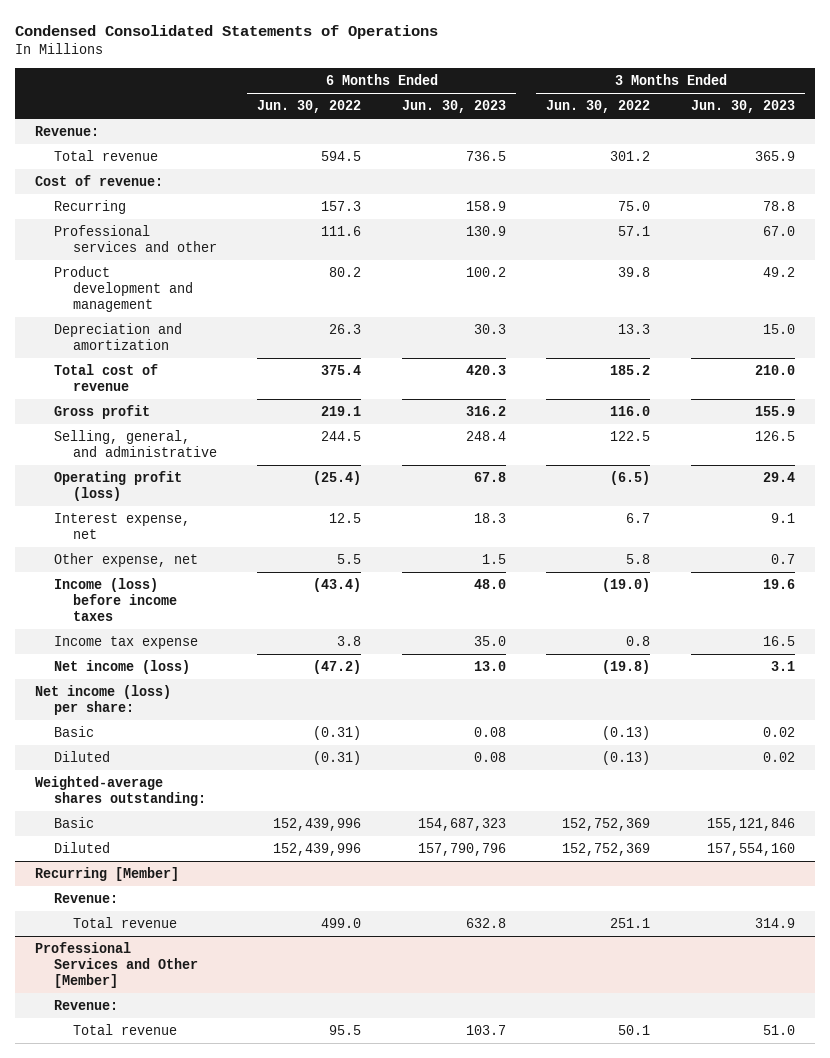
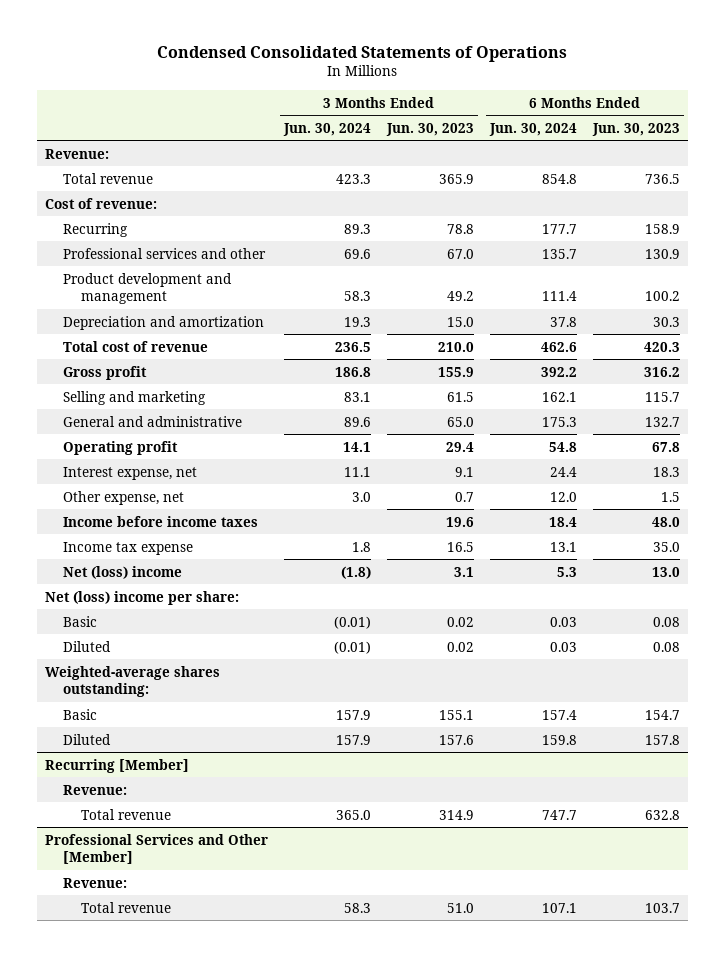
- | 6 Months Ended Jun. 30, 2022 | 6 Months Ended Jun. 30, 2023 | 3 Months Ended Jun. 30, 2022 | 3 Months Ended Jun. 30, 2023
+ | 3 Months Ended Jun. 30, 2024 | 3 Months Ended Jun. 30, 2023 | 6 Months Ended Jun. 30, 2024 | 6 Months Ended Jun. 30, 2023
- Selling, general, and administrative | 244.5 | 248.4 | 122.5 | 126.5
- Operating profit (loss) | (25.4) | 67.8 | (6.5) | 29.4
+ Selling and marketing | 83.1 | 61.5 | 162.1 | 115.7
+ General and administrative | 89.6 | 65.0 | 175.3 | 132.7
+ Operating profit | 14.1 | 29.4 | 54.8 | 67.8
- Income (loss) before income taxes | (43.4) | 48.0 | (19.0) | 19.6
+ Income before income taxes | | 19.6 | 18.4 | 48.0
- Net income (loss) | (47.2) | 13.0 | (19.8) | 3.1
- Net income (loss) per share:
+ Net (loss) income | (1.8) | 3.1 | 5.3 | 13.0
+ Net (loss) income per share:
- Basic | 152,439,996 | 154,687,323 | 152,752,369 | 155,121,846
- Diluted | 152,439,996 | 157,790,796 | 152,752,369 | 157,554,160
+ Basic | 157.9 | 155.1 | 157.4 | 154.7
+ Diluted | 157.9 | 157.6 | 159.8 | 157.8

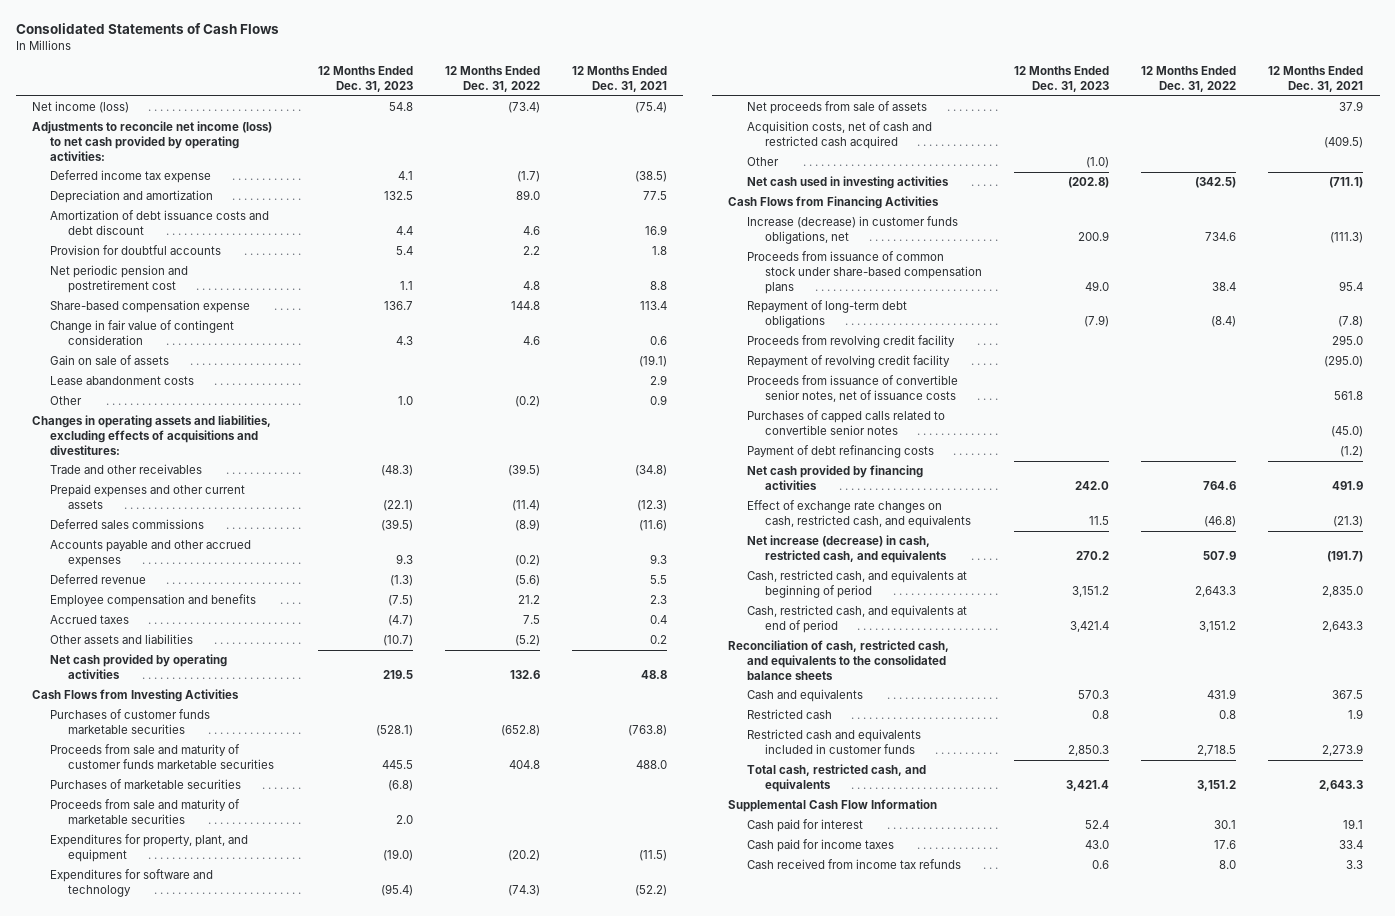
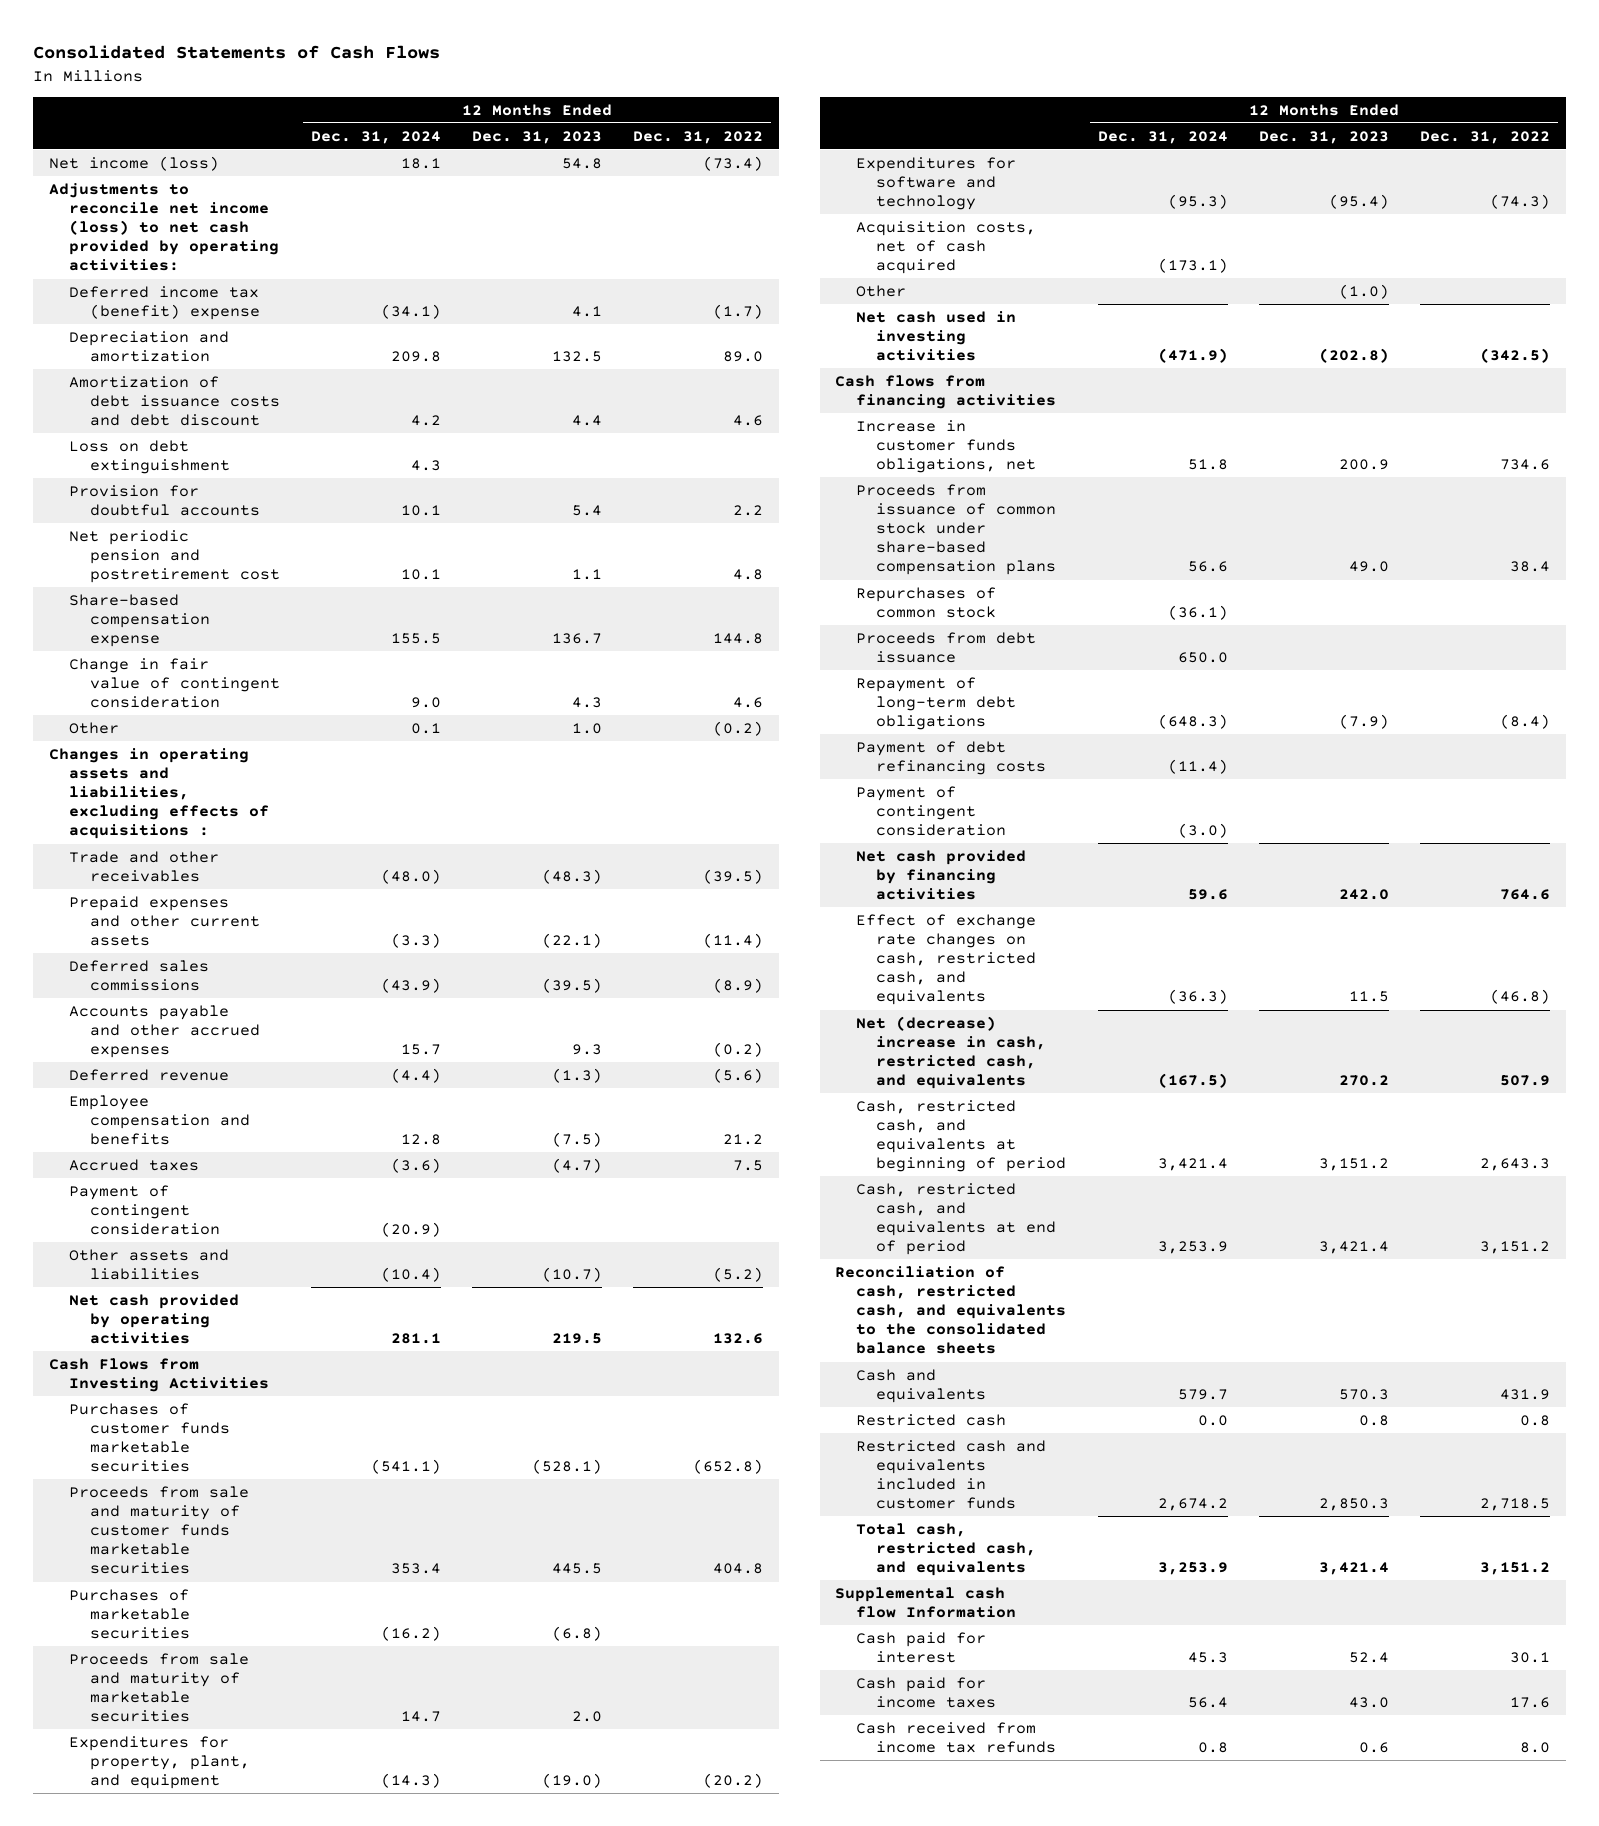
- | 12 Months Ended Dec. 31, 2023 | 12 Months Ended Dec. 31, 2022 | 12 Months Ended Dec. 31, 2021
+ | 12 Months Ended Dec. 31, 2024 | 12 Months Ended Dec. 31, 2023 | 12 Months Ended Dec. 31, 2022
- Deferred income tax expense | 4.1 | (1.7) | (38.5)
+ Deferred income tax (benefit) expense | (34.1) | 4.1 | (1.7)
+ Loss on debt extinguishment | 4.3 | |
- Gain on sale of assets | | | (19.1)
- Lease abandonment costs | | | 2.9
- Changes in operating assets and liabilities, excluding effects of acquisitions and divestitures:
+ Changes in operating assets and liabilities, excluding effects of acquisitions :
+ Payment of contingent consideration | (20.9) | |
- Net proceeds from sale of assets | | | 37.9
- Acquisition costs, net of cash and restricted cash acquired | | | (409.5)
+ Acquisition costs, net of cash acquired | (173.1) | |
- Cash Flows from Financing Activities
- Increase (decrease) in customer funds obligations, net | 200.9 | 734.6 | (111.3)
+ Cash flows from financing activities
+ Increase in customer funds obligations, net | 51.8 | 200.9 | 734.6
+ Repurchases of common stock | (36.1) | |
+ Proceeds from debt issuance | 650.0 | |
- Proceeds from revolving credit facility | | | 295.0
- Repayment of revolving credit facility | | | (295.0)
- Proceeds from issuance of convertible senior notes, net of issuance costs | | | 561.8
- Purchases of capped calls related to convertible senior notes | | | (45.0)
+ Payment of contingent consideration | (3.0) | |
- Net increase (decrease) in cash, restricted cash, and equivalents | 270.2 | 507.9 | (191.7)
+ Net (decrease) increase in cash, restricted cash, and equivalents | (167.5) | 270.2 | 507.9
- Supplemental Cash Flow Information
+ Supplemental cash flow Information

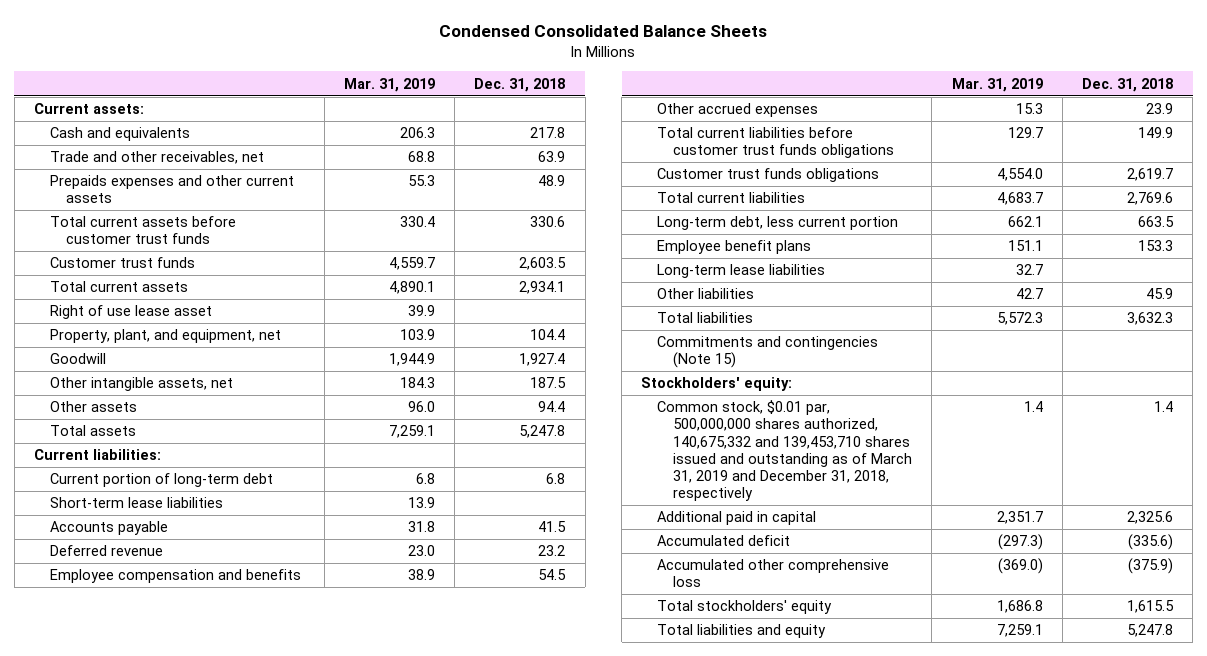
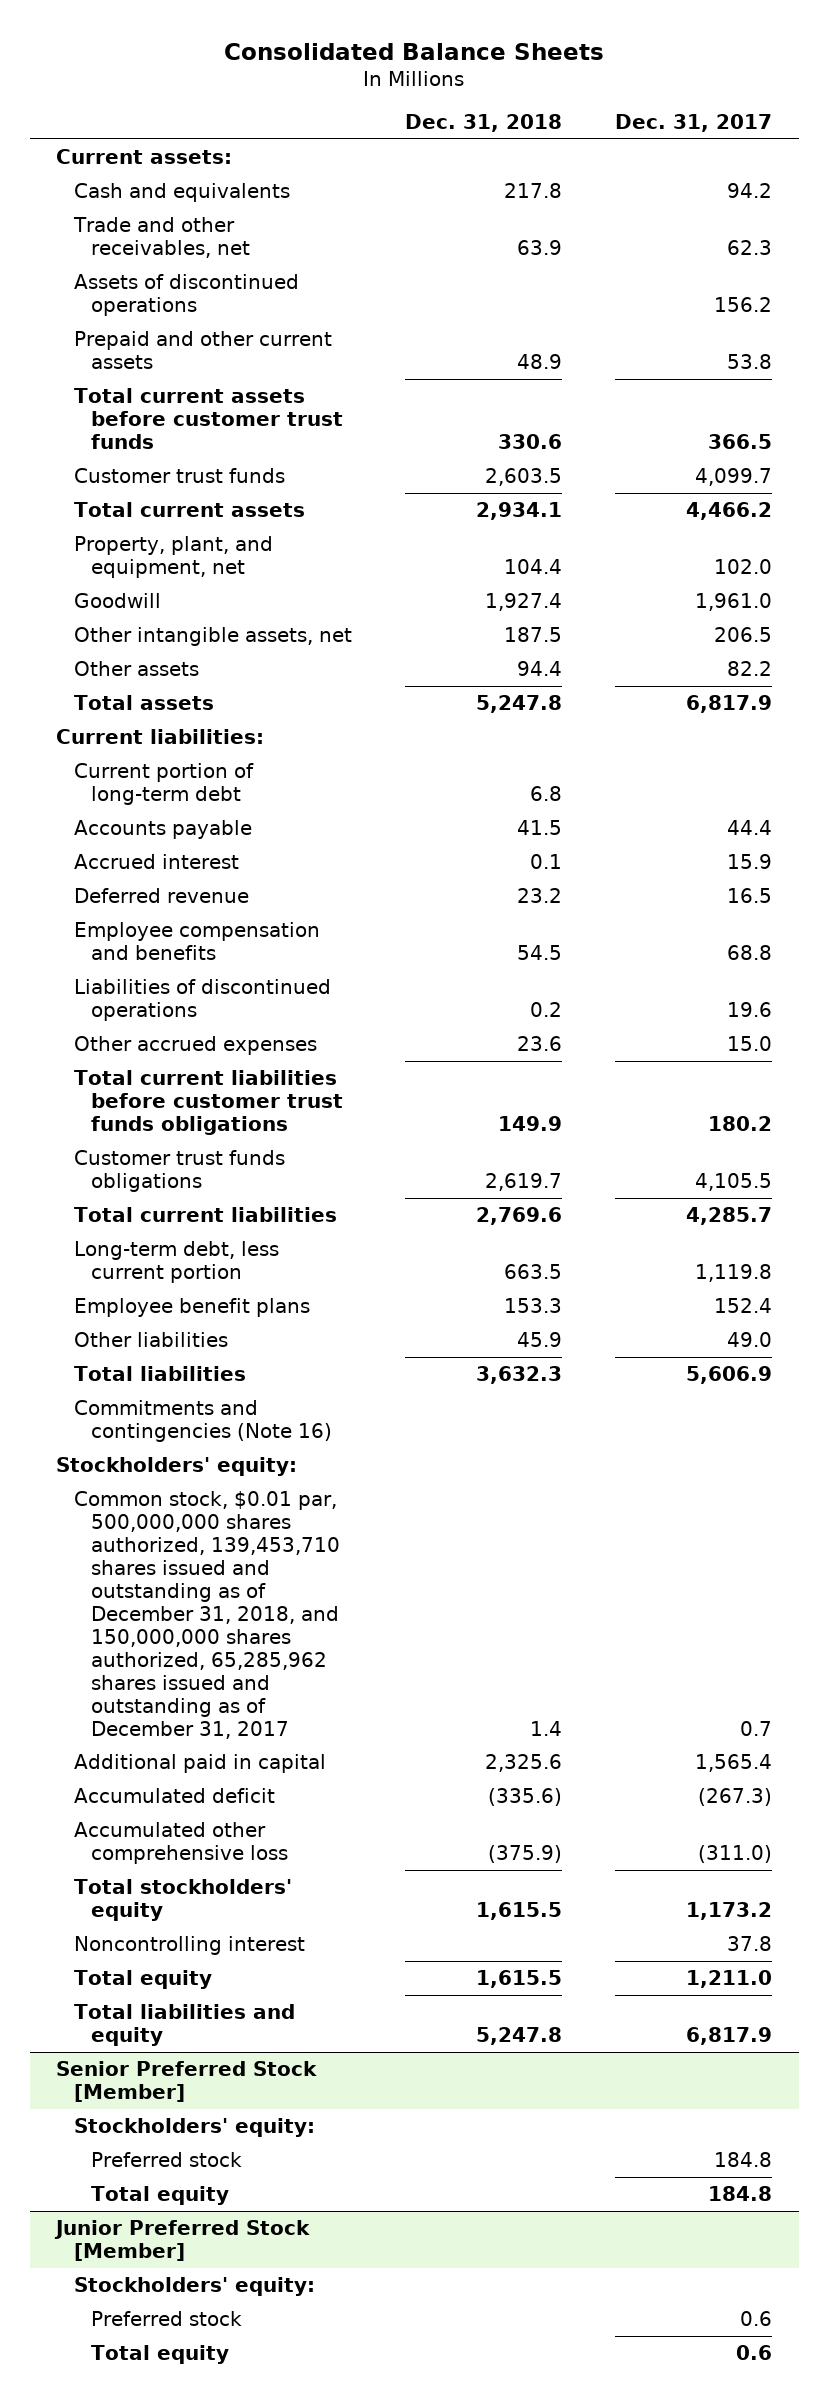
- Condensed Consolidated Balance Sheets
+ Consolidated Balance Sheets
- | Mar. 31, 2019 | Dec. 31, 2018
+ | Dec. 31, 2018 | Dec. 31, 2017
- Prepaids expenses and other current assets | 55.3 | 48.9
+ Assets of discontinued operations | | 156.2
+ Prepaid and other current assets | 48.9 | 53.8
- Right of use lease asset | 39.9 |
- Short-term lease liabilities | 13.9 |
+ Accrued interest | 0.1 | 15.9
- Other accrued expenses | 15.3 | 23.9
+ Liabilities of discontinued operations | 0.2 | 19.6
+ Other accrued expenses | 23.6 | 15.0
- Long-term lease liabilities | 32.7 |
- Commitments and contingencies (Note 15)
+ Commitments and contingencies (Note 16)
- Common stock, $0.01 par, 500,000,000 shares authorized, 140,675,332 and 139,453,710 shares issued and outstanding as of March 31, 2019 and December 31, 2018, respectively | 1.4 | 1.4
+ Common stock, $0.01 par, 500,000,000 shares authorized, 139,453,710 shares issued and outstanding as of December 31, 2018, and 150,000,000 shares authorized, 65,285,962 shares issued and outstanding as of December 31, 2017 | 1.4 | 0.7
+ Noncontrolling interest | | 37.8
+ Total equity | 1,615.5 | 1,211.0
+ Senior Preferred Stock [Member]
+ Stockholders' equity:
+ Preferred stock | | 184.8
+ Total equity | | 184.8
+ Junior Preferred Stock [Member]
+ Stockholders' equity:
+ Preferred stock | | 0.6
+ Total equity | | 0.6

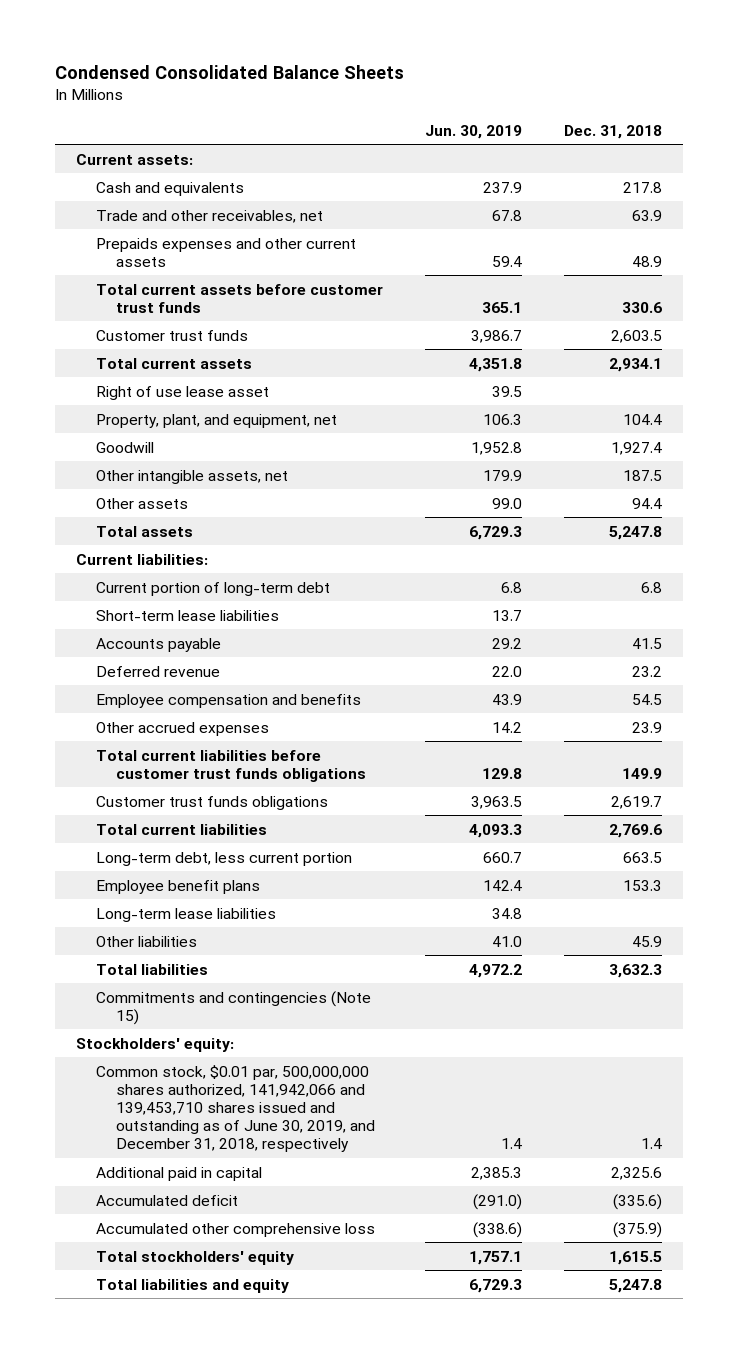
- Consolidated Balance Sheets
+ Condensed Consolidated Balance Sheets
- | Dec. 31, 2018 | Dec. 31, 2017
+ | Jun. 30, 2019 | Dec. 31, 2018
- Assets of discontinued operations | | 156.2
- Prepaid and other current assets | 48.9 | 53.8
+ Prepaids expenses and other current assets | 59.4 | 48.9
+ Right of use lease asset | 39.5 |
+ Short-term lease liabilities | 13.7 |
- Accrued interest | 0.1 | 15.9
- Liabilities of discontinued operations | 0.2 | 19.6
- Other accrued expenses | 23.6 | 15.0
+ Other accrued expenses | 14.2 | 23.9
+ Long-term lease liabilities | 34.8 |
- Commitments and contingencies (Note 16)
+ Commitments and contingencies (Note 15)
- Common stock, $0.01 par, 500,000,000 shares authorized, 139,453,710 shares issued and outstanding as of December 31, 2018, and 150,000,000 shares authorized, 65,285,962 shares issued and outstanding as of December 31, 2017 | 1.4 | 0.7
+ Common stock, $0.01 par, 500,000,000 shares authorized, 141,942,066 and 139,453,710 shares issued and outstanding as of June 30, 2019, and December 31, 2018, respectively | 1.4 | 1.4
- Noncontrolling interest | | 37.8
- Total equity | 1,615.5 | 1,211.0
- Senior Preferred Stock [Member]
- Stockholders' equity:
- Preferred stock | | 184.8
- Total equity | | 184.8
- Junior Preferred Stock [Member]
- Stockholders' equity:
- Preferred stock | | 0.6
- Total equity | | 0.6

